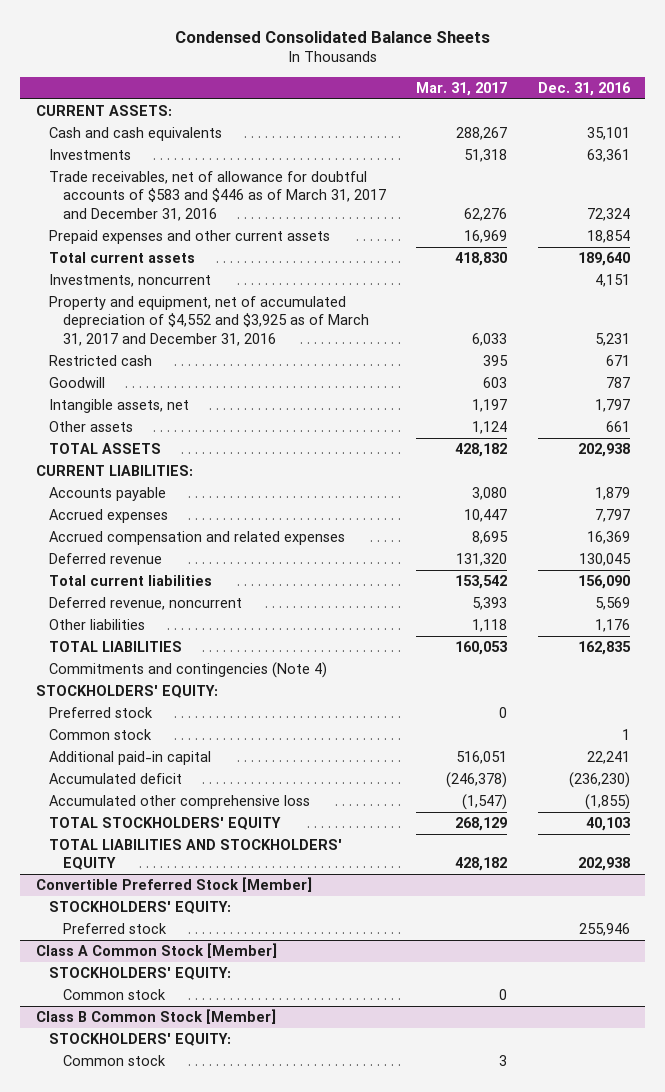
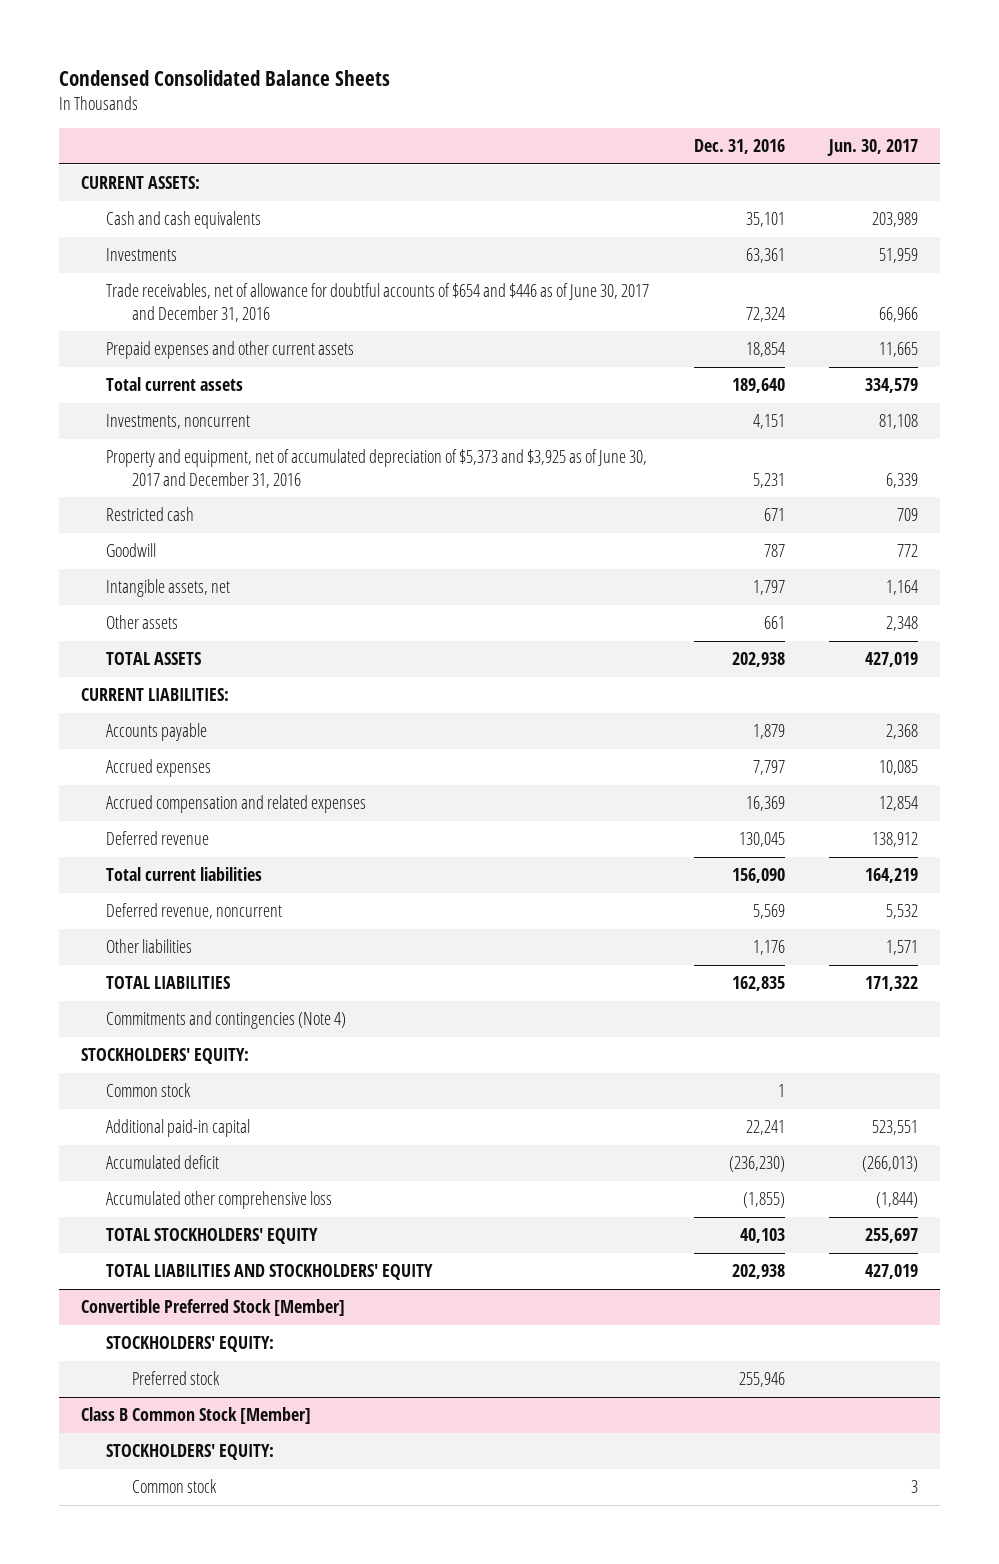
- | Mar. 31, 2017 | Dec. 31, 2016
+ | Dec. 31, 2016 | Jun. 30, 2017
- Trade receivables, net of allowance for doubtful accounts of $583 and $446 as of March 31, 2017 and December 31, 2016 | 62,276 | 72,324
+ Trade receivables, net of allowance for doubtful accounts of $654 and $446 as of June 30, 2017 and December 31, 2016 | 72,324 | 66,966
- Property and equipment, net of accumulated depreciation of $4,552 and $3,925 as of March 31, 2017 and December 31, 2016 | 6,033 | 5,231
+ Property and equipment, net of accumulated depreciation of $5,373 and $3,925 as of June 30, 2017 and December 31, 2016 | 5,231 | 6,339
- Preferred stock | 0 |
- Class A Common Stock [Member]
- STOCKHOLDERS' EQUITY:
- Common stock | 0 |

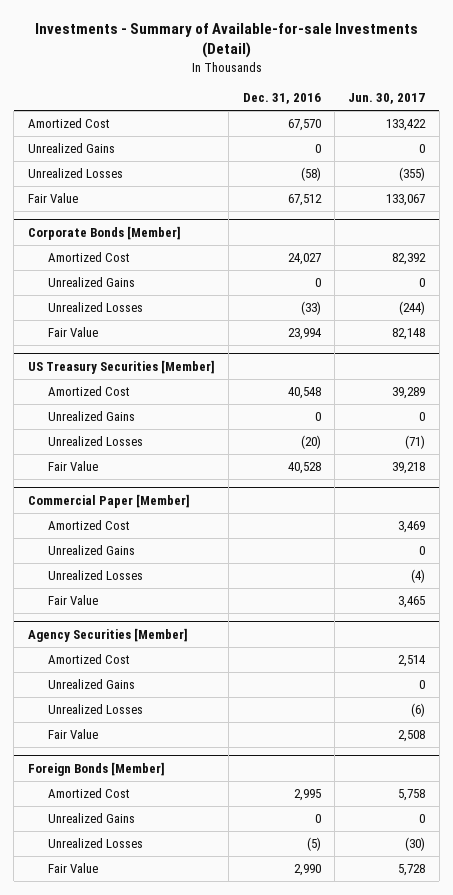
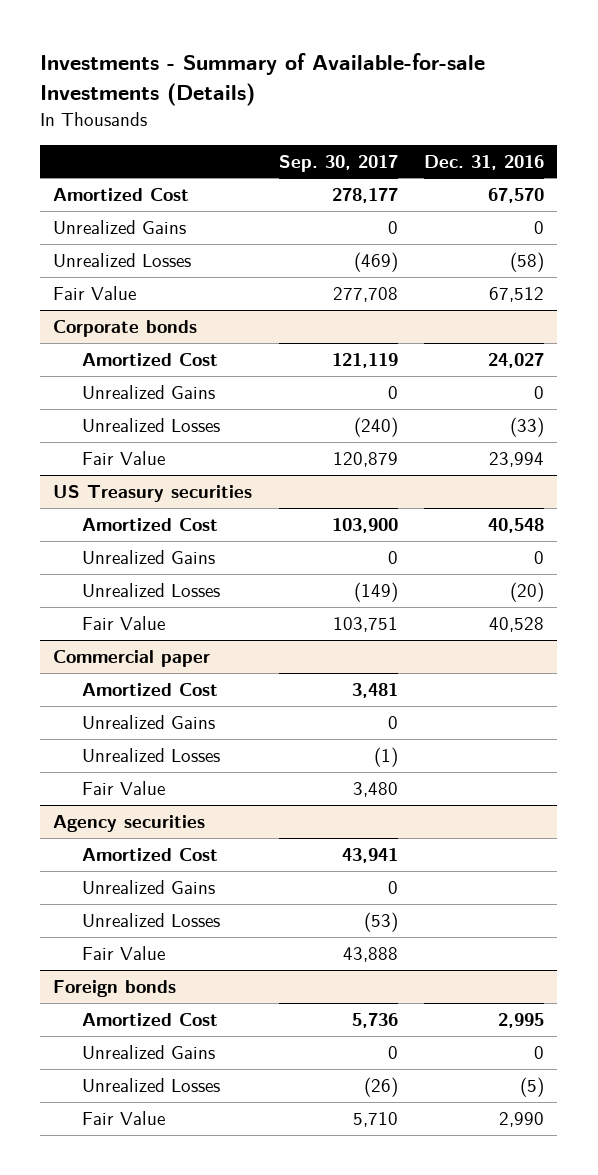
- Investments - Summary of Available-for-sale Investments (Detail)
+ Investments - Summary of Available-for-sale Investments (Details)
- | Dec. 31, 2016 | Jun. 30, 2017
+ | Sep. 30, 2017 | Dec. 31, 2016
- Corporate Bonds [Member]
+ Corporate bonds
- US Treasury Securities [Member]
+ US Treasury securities
- Commercial Paper [Member]
+ Commercial paper
- Agency Securities [Member]
+ Agency securities
- Foreign Bonds [Member]
+ Foreign bonds

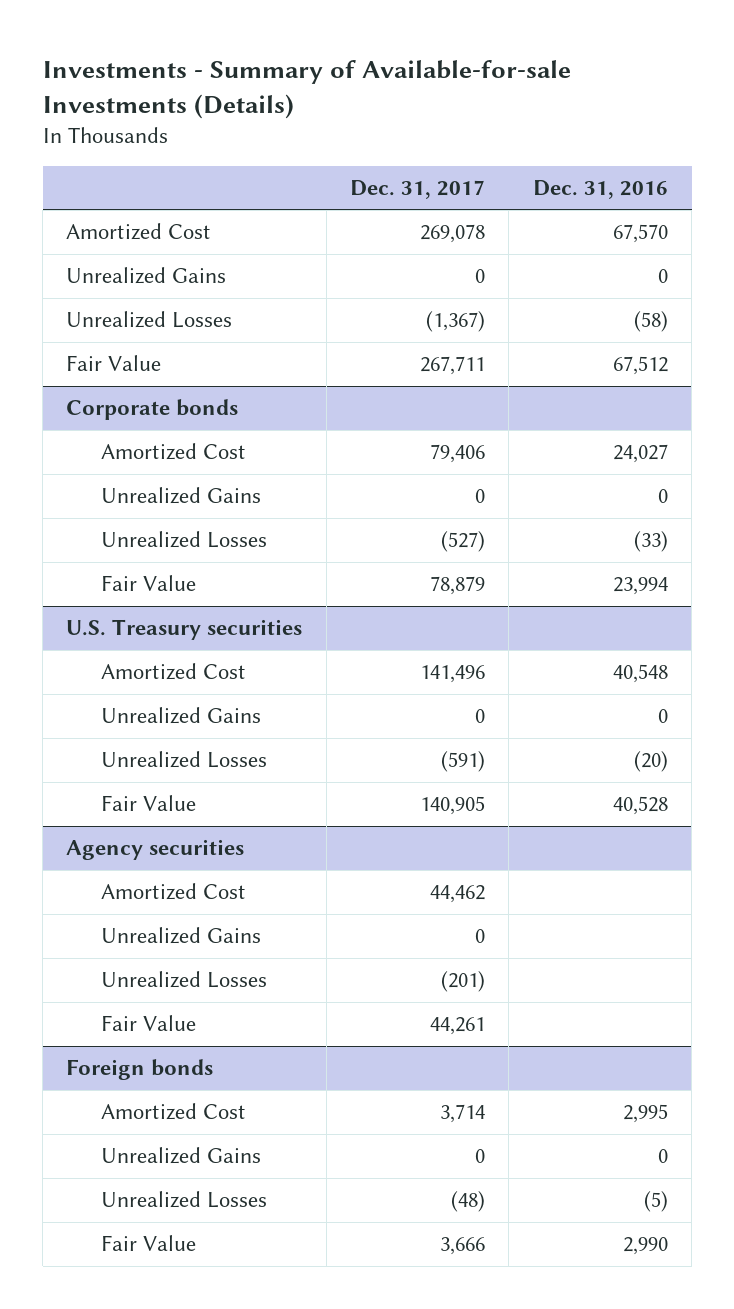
- | Sep. 30, 2017 | Dec. 31, 2016
+ | Dec. 31, 2017 | Dec. 31, 2016
- US Treasury securities
+ U.S. Treasury securities
- Commercial paper
- Amortized Cost | 3,481 |
- Unrealized Gains | 0 |
- Unrealized Losses | (1) |
- Fair Value | 3,480 |

